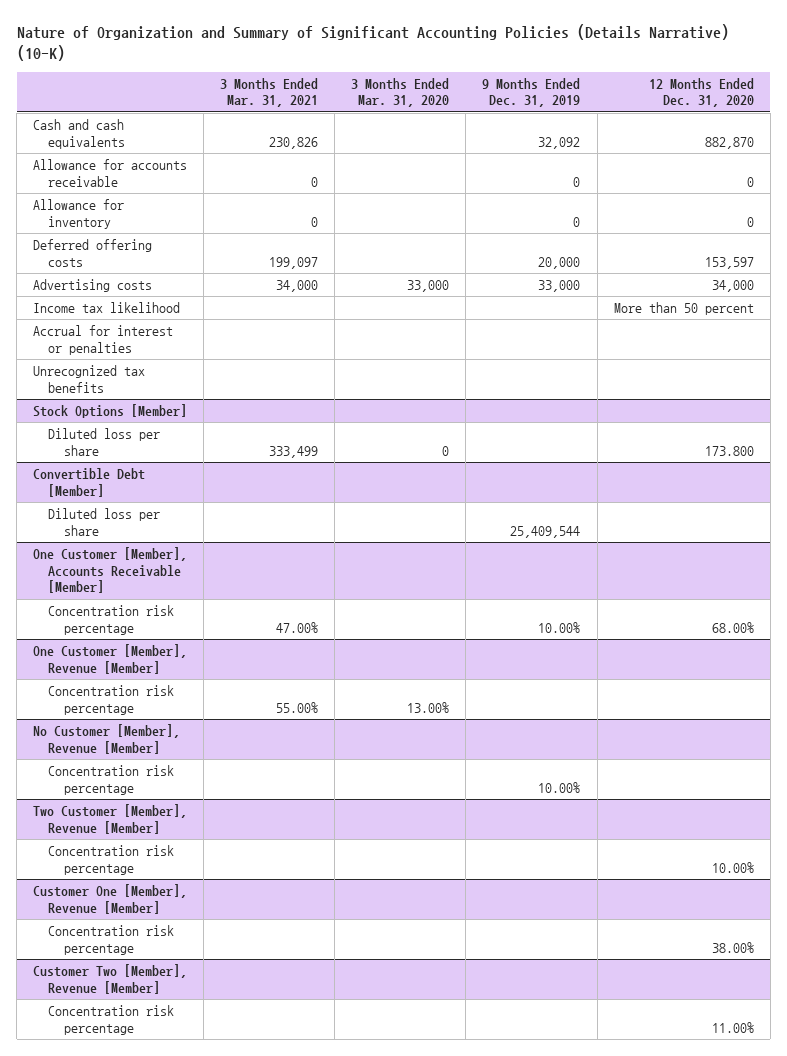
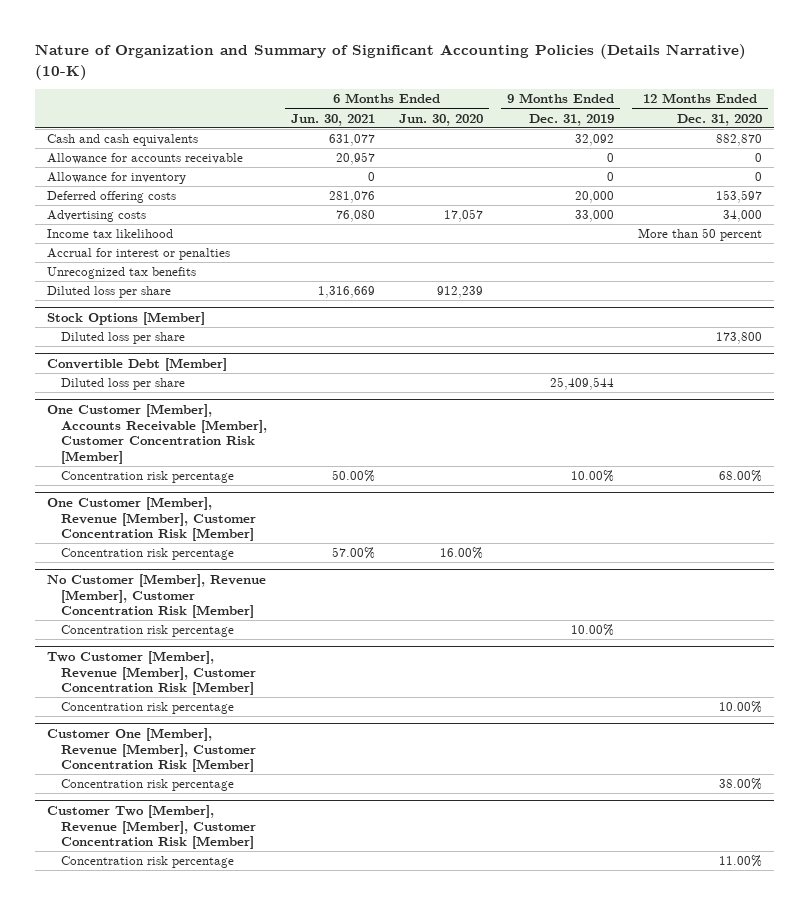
- | 3 Months Ended Mar. 31, 2021 | 3 Months Ended Mar. 31, 2020 | 9 Months Ended Dec. 31, 2019 | 12 Months Ended Dec. 31, 2020
+ | 6 Months Ended Jun. 30, 2021 | 6 Months Ended Jun. 30, 2020 | 9 Months Ended Dec. 31, 2019 | 12 Months Ended Dec. 31, 2020
+ Diluted loss per share | 1,316,669 | 912,239 | |
@ Stock Options [Member]
- Diluted loss per share | 333,499 | 0 | | 173.800
+ Diluted loss per share | | | | 173,800
- One Customer [Member], Accounts Receivable [Member]
+ One Customer [Member], Accounts Receivable [Member], Customer Concentration Risk [Member]
- One Customer [Member], Revenue [Member]
+ One Customer [Member], Revenue [Member], Customer Concentration Risk [Member]
- No Customer [Member], Revenue [Member]
+ No Customer [Member], Revenue [Member], Customer Concentration Risk [Member]
- Two Customer [Member], Revenue [Member]
+ Two Customer [Member], Revenue [Member], Customer Concentration Risk [Member]
- Customer One [Member], Revenue [Member]
+ Customer One [Member], Revenue [Member], Customer Concentration Risk [Member]
- Customer Two [Member], Revenue [Member]
+ Customer Two [Member], Revenue [Member], Customer Concentration Risk [Member]

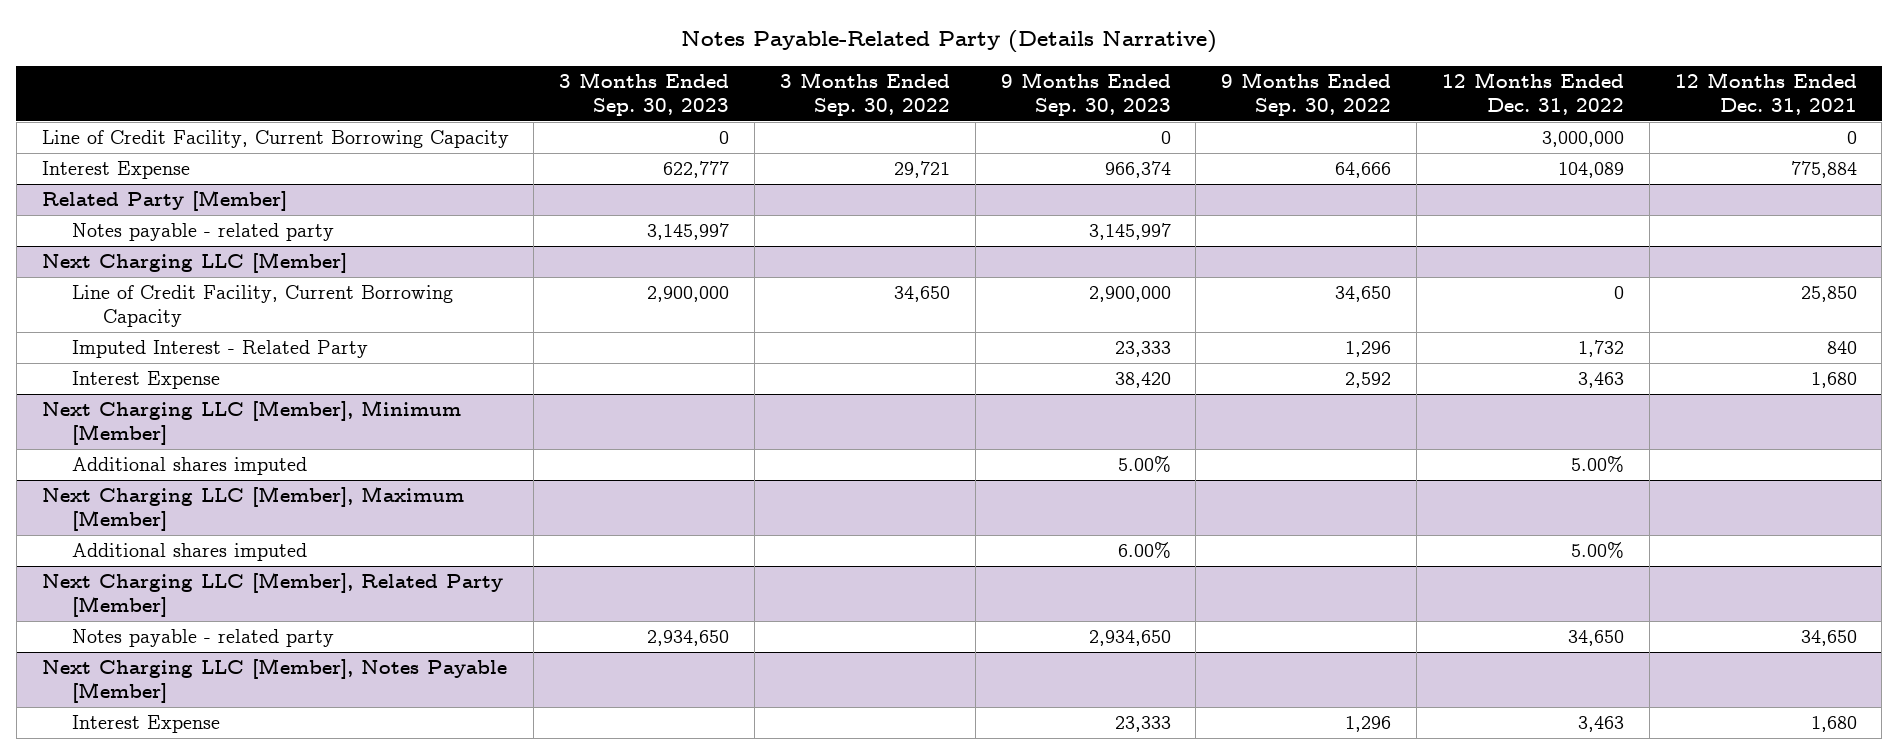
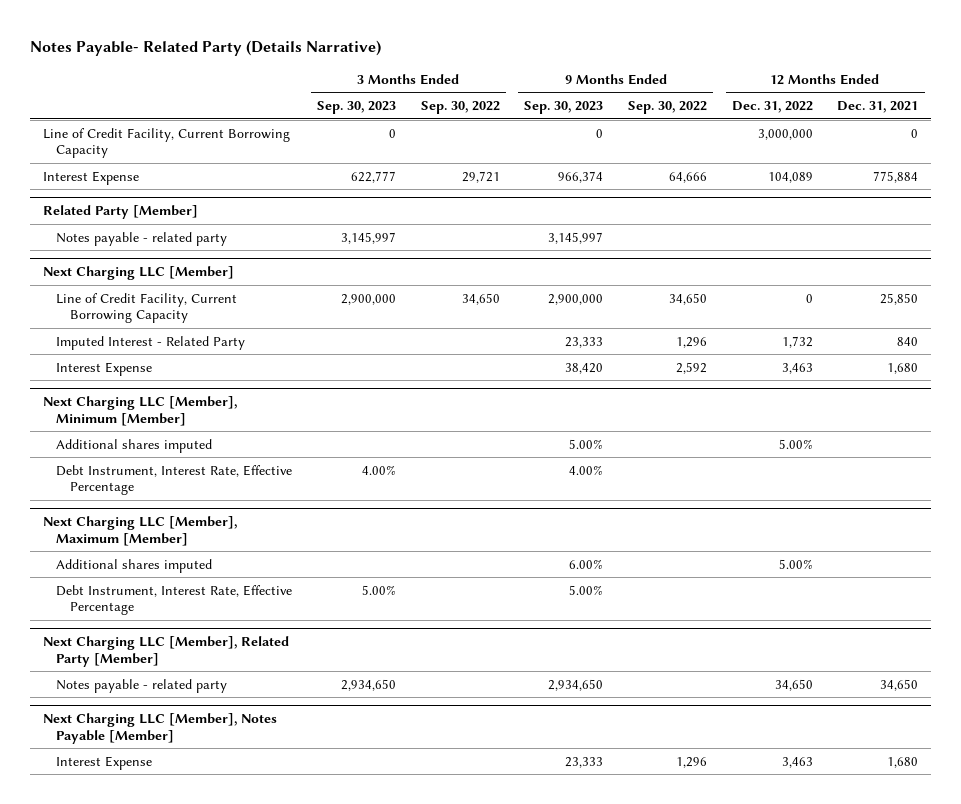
- Notes Payable-Related Party (Details Narrative)
+ Notes Payable- Related Party (Details Narrative)
@ Next Charging LLC [Member], Minimum [Member]
+ Debt Instrument, Interest Rate, Effective Percentage | 4.00% | | 4.00% | | |
@ Next Charging LLC [Member], Maximum [Member]
+ Debt Instrument, Interest Rate, Effective Percentage | 5.00% | | 5.00% | | |

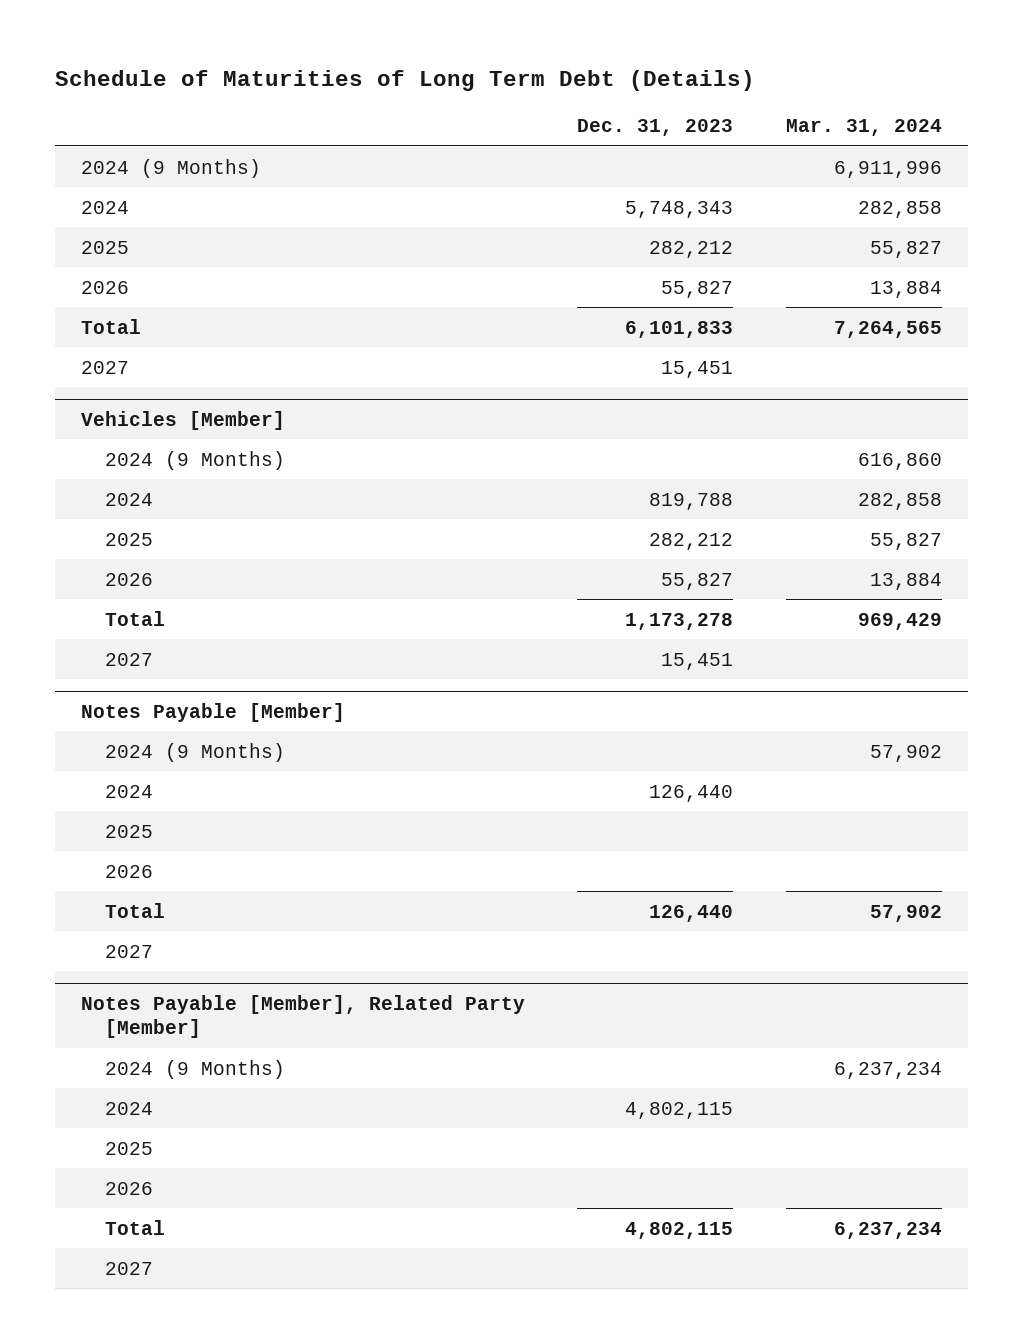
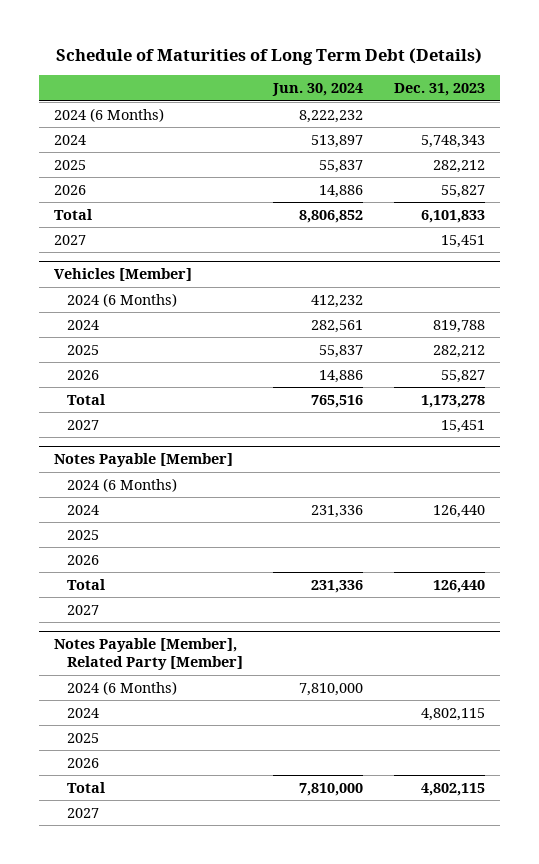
- | Dec. 31, 2023 | Mar. 31, 2024
+ | Jun. 30, 2024 | Dec. 31, 2023
- 2024 (9 Months) | | 6,911,996
+ 2024 (6 Months) | 8,222,232 |
@ Vehicles [Member]
- 2024 (9 Months) | | 616,860
+ 2024 (6 Months) | 412,232 |
@ Notes Payable [Member]
- 2024 (9 Months) | | 57,902
+ 2024 (6 Months)
@ Notes Payable [Member], Related Party [Member]
- 2024 (9 Months) | | 6,237,234
+ 2024 (6 Months) | 7,810,000 |

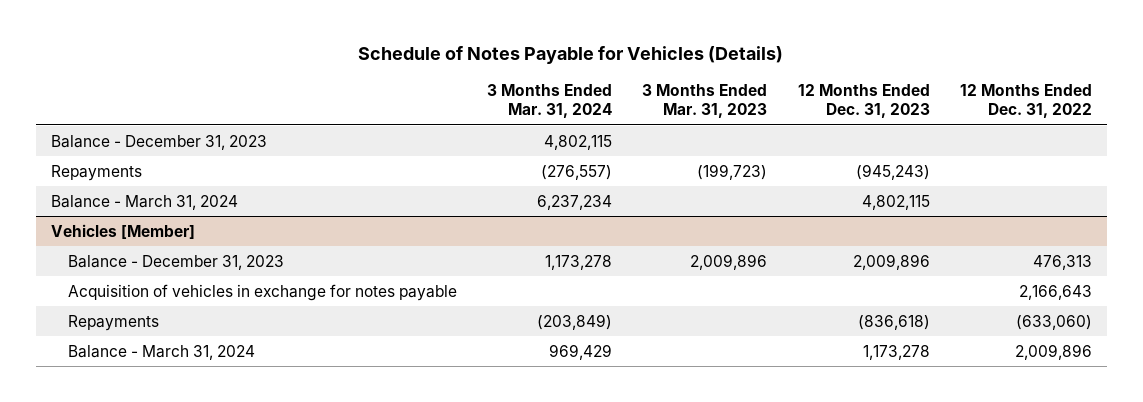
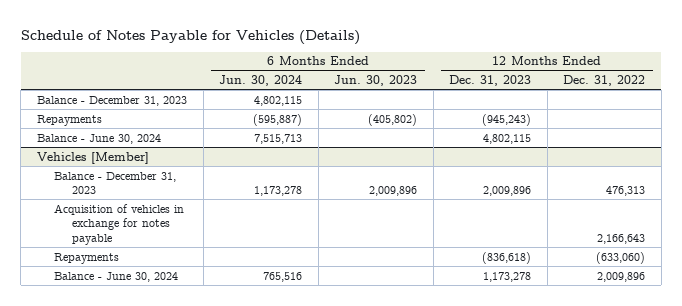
- | 3 Months Ended Mar. 31, 2024 | 3 Months Ended Mar. 31, 2023 | 12 Months Ended Dec. 31, 2023 | 12 Months Ended Dec. 31, 2022
+ | 6 Months Ended Jun. 30, 2024 | 6 Months Ended Jun. 30, 2023 | 12 Months Ended Dec. 31, 2023 | 12 Months Ended Dec. 31, 2022
- Balance - March 31, 2024 | 6,237,234 | | 4,802,115 |
+ Balance - June 30, 2024 | 7,515,713 | | 4,802,115 |
@ Vehicles [Member]
- Balance - March 31, 2024 | 969,429 | | 1,173,278 | 2,009,896
+ Balance - June 30, 2024 | 765,516 | | 1,173,278 | 2,009,896

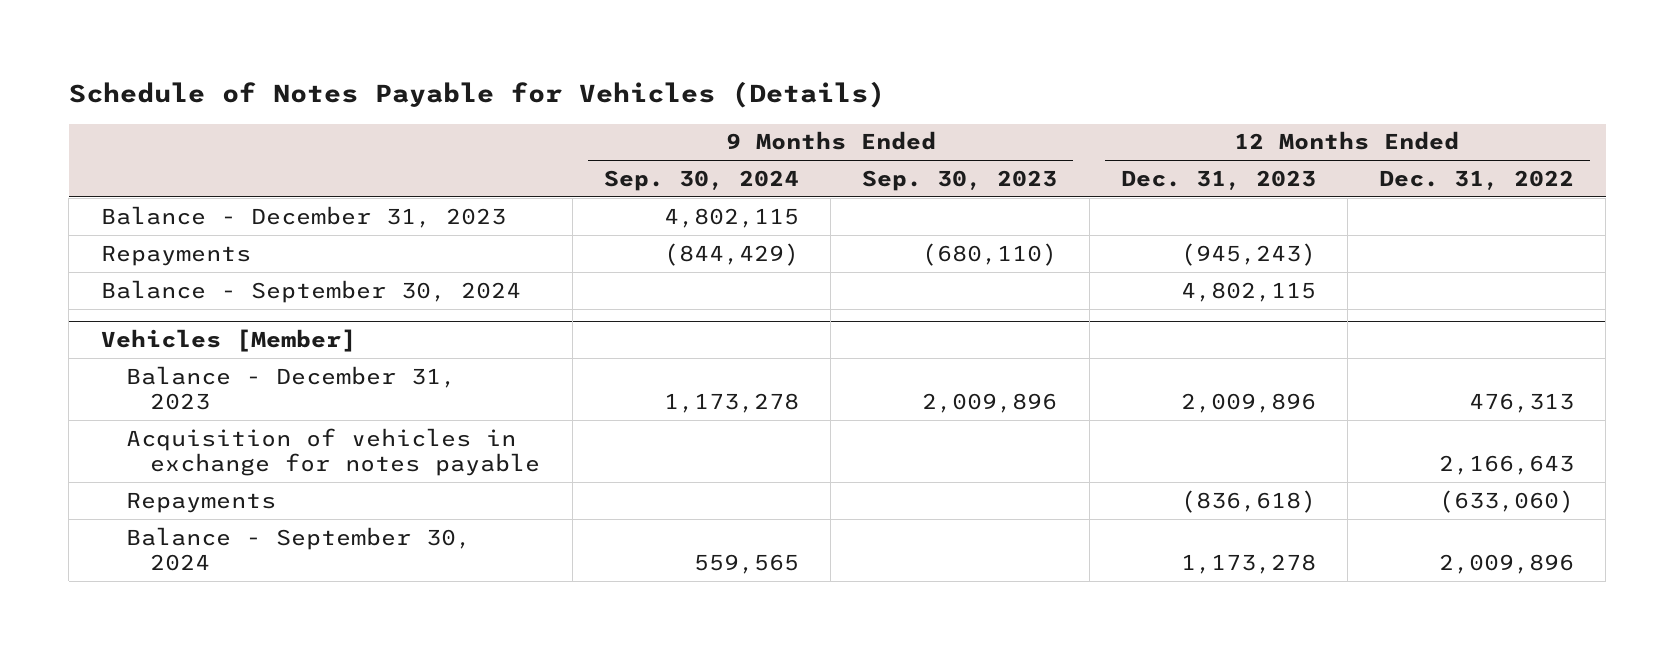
- | 6 Months Ended Jun. 30, 2024 | 6 Months Ended Jun. 30, 2023 | 12 Months Ended Dec. 31, 2023 | 12 Months Ended Dec. 31, 2022
+ | 9 Months Ended Sep. 30, 2024 | 9 Months Ended Sep. 30, 2023 | 12 Months Ended Dec. 31, 2023 | 12 Months Ended Dec. 31, 2022
- Balance - June 30, 2024 | 7,515,713 | | 4,802,115 |
+ Balance - September 30, 2024 | | | 4,802,115 |
@ Vehicles [Member]
- Balance - June 30, 2024 | 765,516 | | 1,173,278 | 2,009,896
+ Balance - September 30, 2024 | 559,565 | | 1,173,278 | 2,009,896

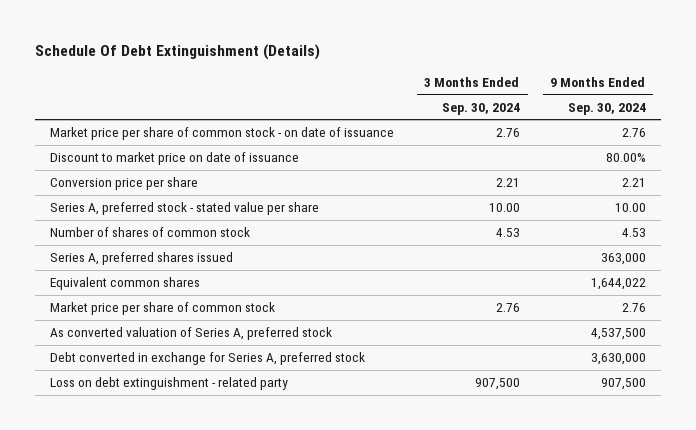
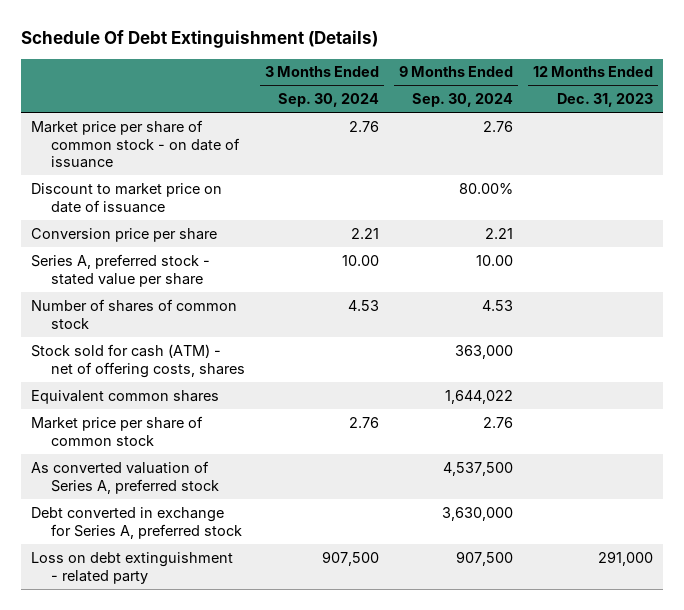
- | 3 Months Ended Sep. 30, 2024 | 9 Months Ended Sep. 30, 2024
+ | 3 Months Ended Sep. 30, 2024 | 9 Months Ended Sep. 30, 2024 | 12 Months Ended Dec. 31, 2023
- Series A, preferred shares issued | | 363,000
+ Stock sold for cash (ATM) - net of offering costs, shares | | 363,000 |

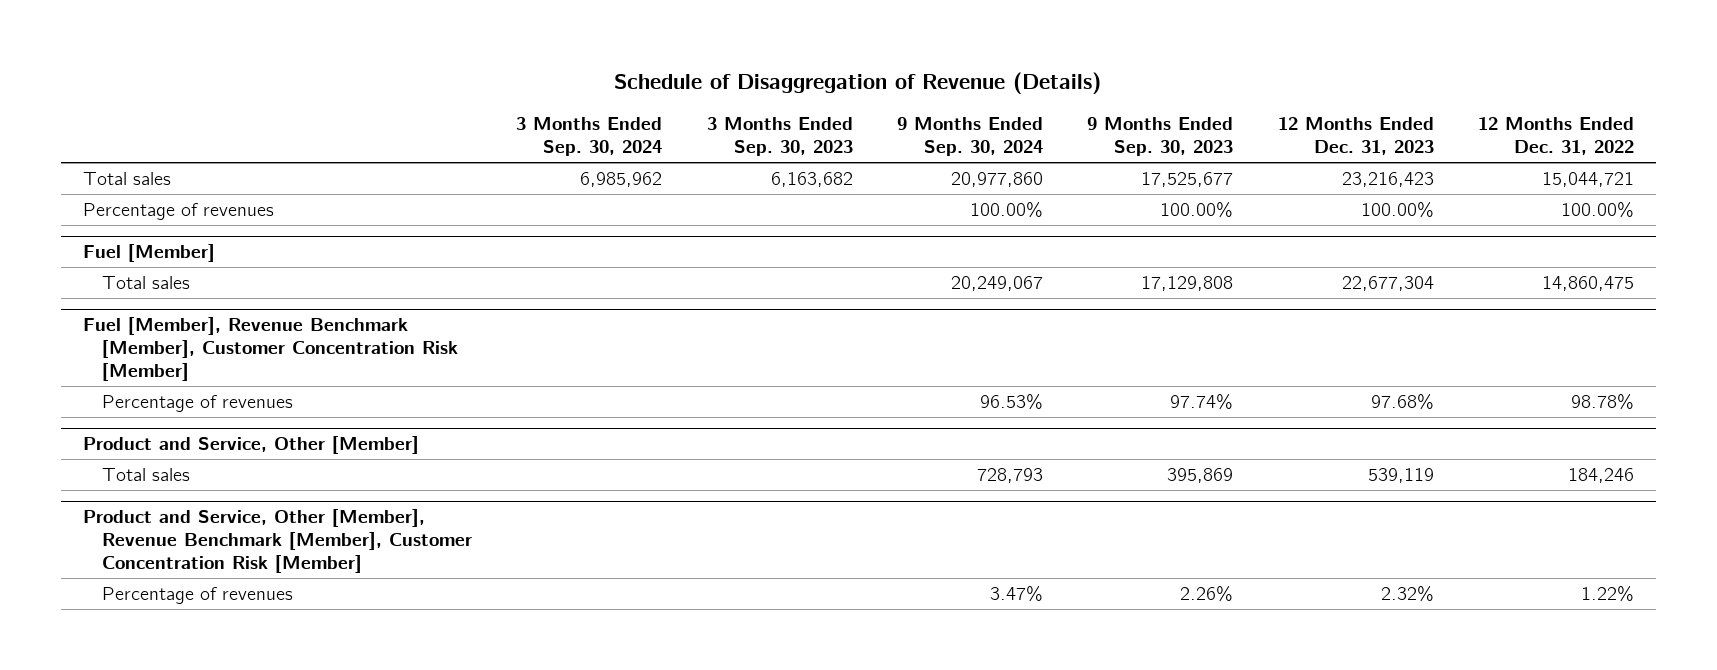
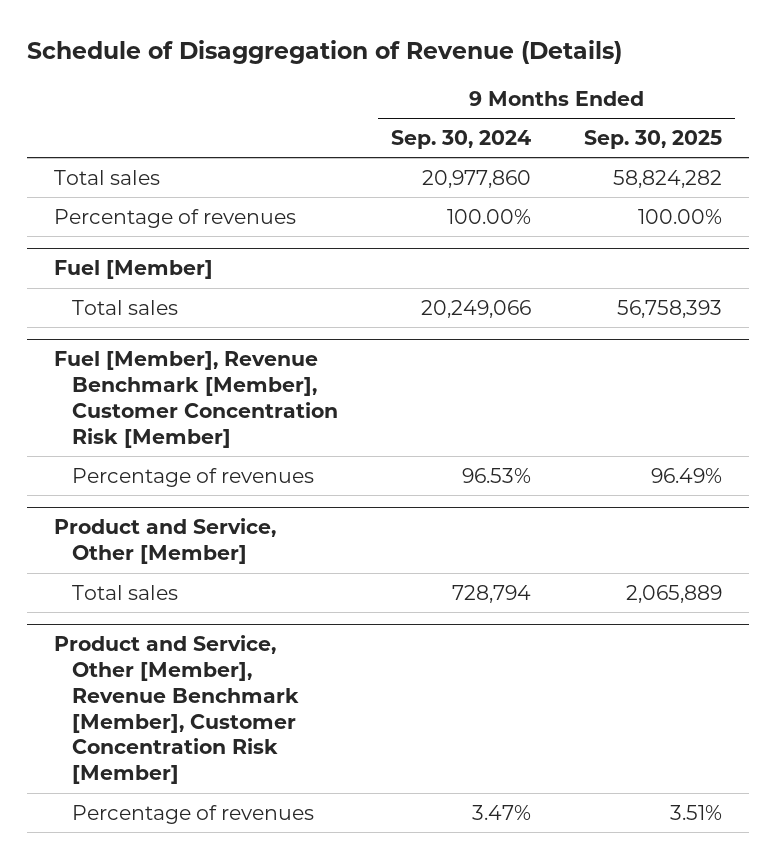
- | 3 Months Ended Sep. 30, 2024 | 3 Months Ended Sep. 30, 2023 | 9 Months Ended Sep. 30, 2024 | 9 Months Ended Sep. 30, 2023 | 12 Months Ended Dec. 31, 2023 | 12 Months Ended Dec. 31, 2022
+ | 9 Months Ended Sep. 30, 2024 | 9 Months Ended Sep. 30, 2025
@ Fuel [Member]
- Total sales | | | 20,249,067 | 17,129,808 | 22,677,304 | 14,860,475
+ Total sales | 20,249,066 | 56,758,393
@ Product and Service, Other [Member]
- Total sales | | | 728,793 | 395,869 | 539,119 | 184,246
+ Total sales | 728,794 | 2,065,889

